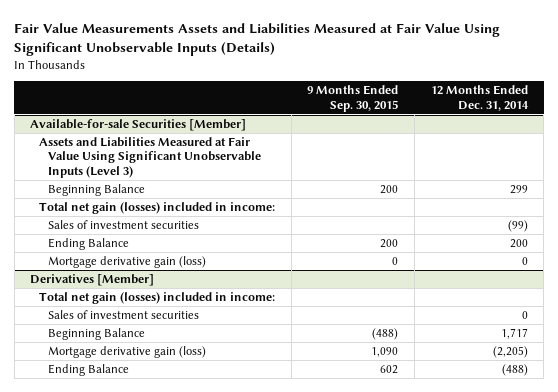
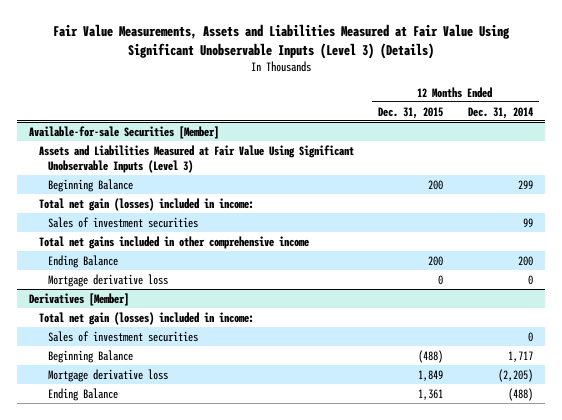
- Fair Value Measurements Assets and Liabilities Measured at Fair Value Using Significant Unobservable Inputs (Details)
+ Fair Value Measurements, Assets and Liabilities Measured at Fair Value Using Significant Unobservable Inputs (Level 3) (Details)
- | 9 Months Ended Sep. 30, 2015 | 12 Months Ended Dec. 31, 2014
+ | 12 Months Ended Dec. 31, 2015 | 12 Months Ended Dec. 31, 2014
@ Available-for-sale Securities [Member]
- Sales of investment securities | | (99)
+ Sales of investment securities | | 99
+ Total net gains included in other comprehensive income
- Mortgage derivative gain (loss) | 0 | 0
+ Mortgage derivative loss | 0 | 0
@ Derivatives [Member]
- Mortgage derivative gain (loss) | 1,090 | (2,205)
+ Mortgage derivative loss | 1,849 | (2,205)

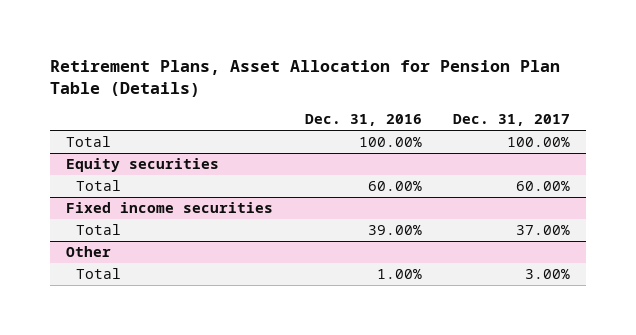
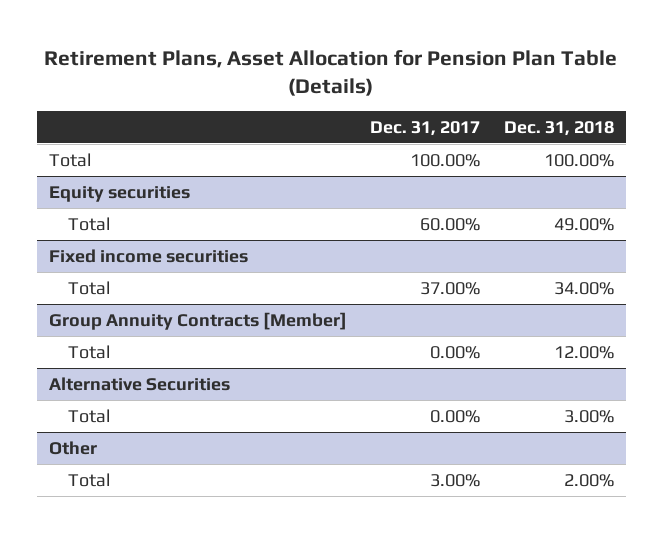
- | Dec. 31, 2016 | Dec. 31, 2017
+ | Dec. 31, 2017 | Dec. 31, 2018
+ Group Annuity Contracts [Member]
+ Total | 0.00% | 12.00%
+ Alternative Securities
+ Total | 0.00% | 3.00%

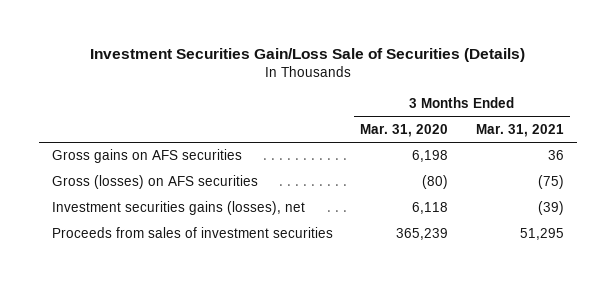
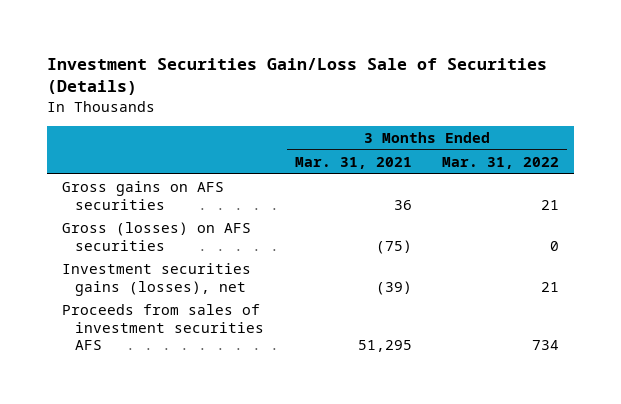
- | 3 Months Ended Mar. 31, 2020 | 3 Months Ended Mar. 31, 2021
+ | 3 Months Ended Mar. 31, 2021 | 3 Months Ended Mar. 31, 2022
- Proceeds from sales of investment securities | 365,239 | 51,295
+ Proceeds from sales of investment securities AFS | 51,295 | 734

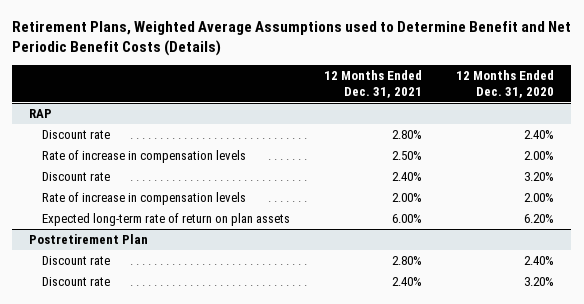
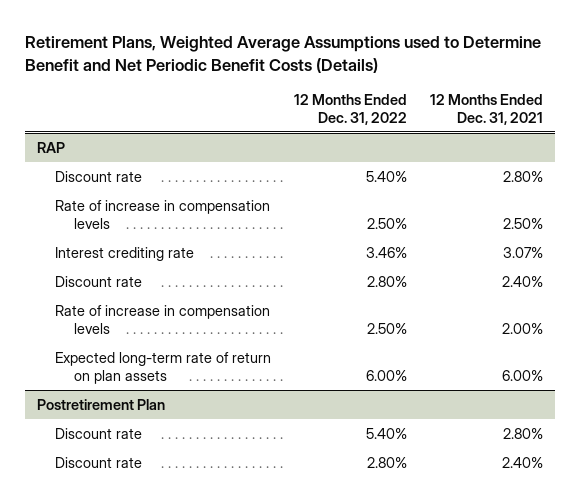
- | 12 Months Ended Dec. 31, 2021 | 12 Months Ended Dec. 31, 2020
+ | 12 Months Ended Dec. 31, 2022 | 12 Months Ended Dec. 31, 2021
@ RAP
+ Interest crediting rate | 3.46% | 3.07%

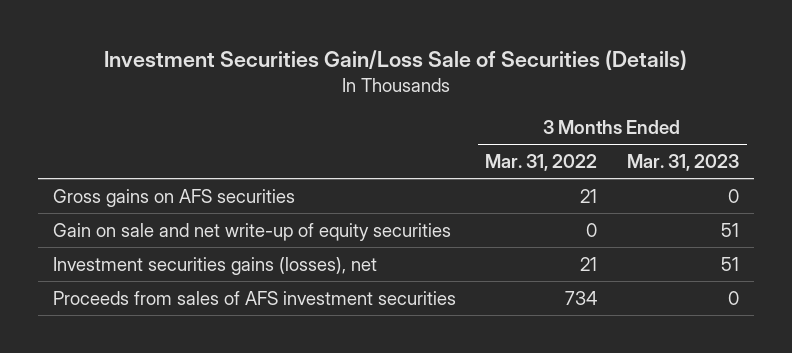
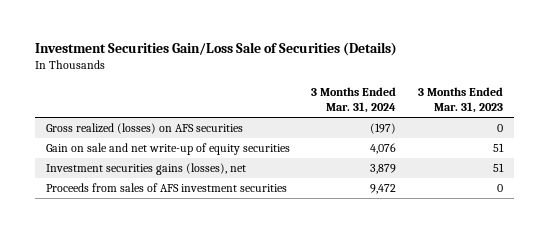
- | 3 Months Ended Mar. 31, 2022 | 3 Months Ended Mar. 31, 2023
+ | 3 Months Ended Mar. 31, 2024 | 3 Months Ended Mar. 31, 2023
- Gross gains on AFS securities | 21 | 0
+ Gross realized (losses) on AFS securities | (197) | 0

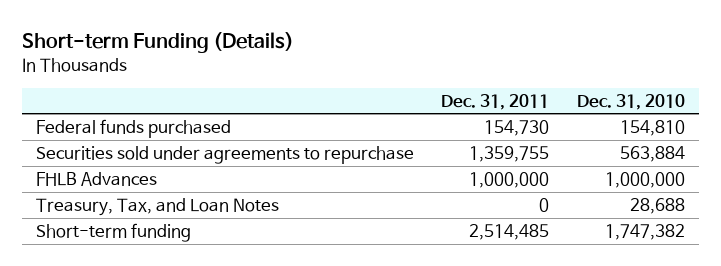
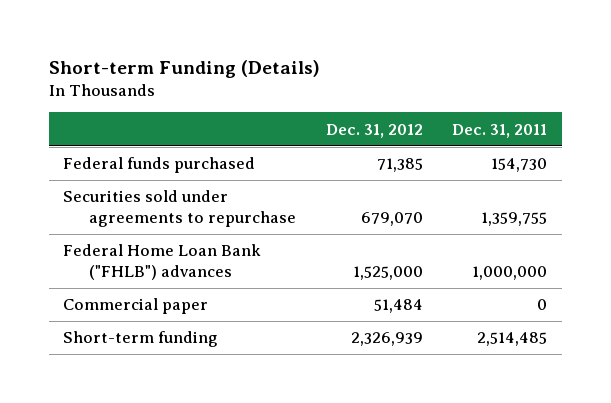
- | Dec. 31, 2011 | Dec. 31, 2010
+ | Dec. 31, 2012 | Dec. 31, 2011
- FHLB Advances | 1,000,000 | 1,000,000
- Treasury, Tax, and Loan Notes | 0 | 28,688
+ Federal Home Loan Bank ("FHLB") advances | 1,525,000 | 1,000,000
+ Commercial paper | 51,484 | 0

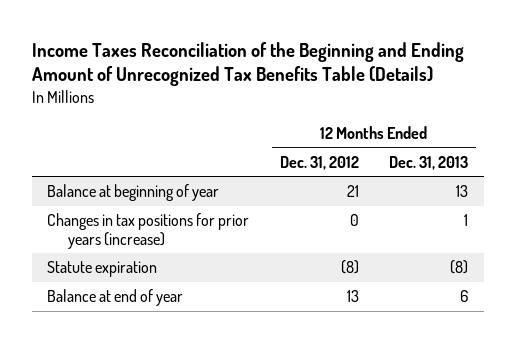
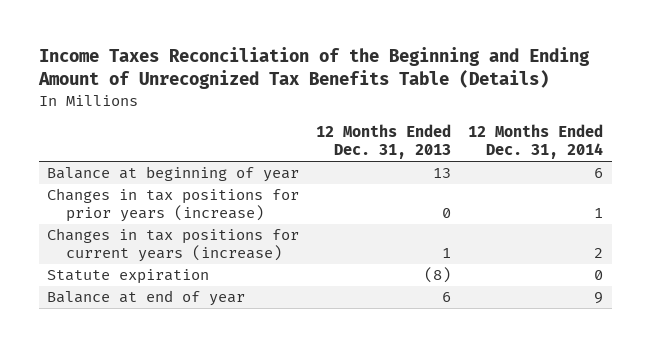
- | 12 Months Ended Dec. 31, 2012 | 12 Months Ended Dec. 31, 2013
+ | 12 Months Ended Dec. 31, 2013 | 12 Months Ended Dec. 31, 2014
- Changes in tax positions for prior years (increase) | 0 | 1
+ Changes in tax positions for prior years (increase) | 0 | 1
+ Changes in tax positions for current years (increase) | 1 | 2

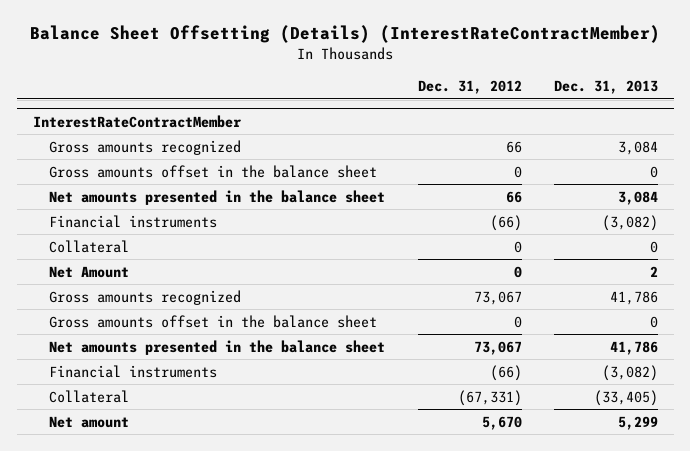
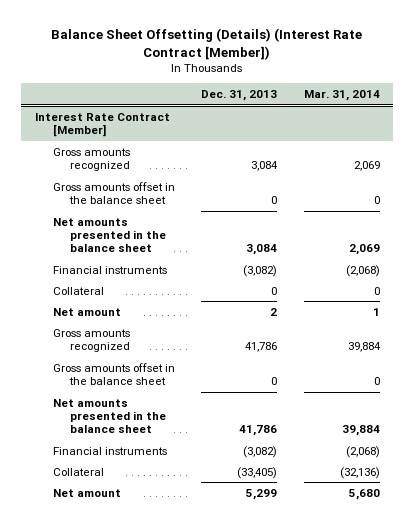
- Balance Sheet Offsetting (Details) (InterestRateContractMember)
+ Balance Sheet Offsetting (Details) (Interest Rate Contract [Member])
- | Dec. 31, 2012 | Dec. 31, 2013
+ | Dec. 31, 2013 | Mar. 31, 2014
- InterestRateContractMember
+ Interest Rate Contract [Member]
- Net Amount | 0 | 2
+ Net amount | 2 | 1

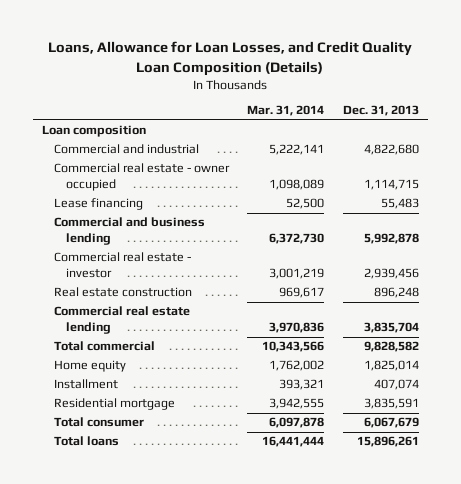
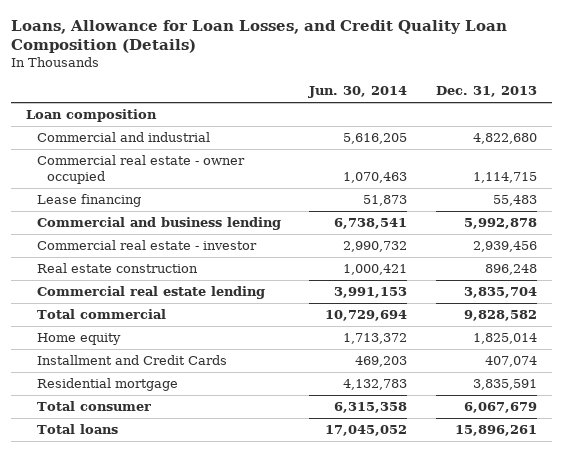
- | Mar. 31, 2014 | Dec. 31, 2013
+ | Jun. 30, 2014 | Dec. 31, 2013
- Installment | 393,321 | 407,074
+ Installment and Credit Cards | 469,203 | 407,074

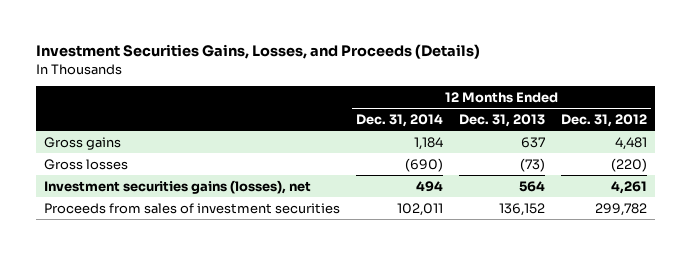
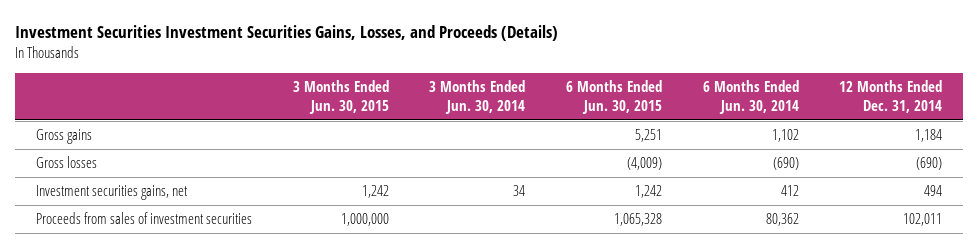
- Investment Securities Gains, Losses, and Proceeds (Details)
+ Investment Securities Investment Securities Gains, Losses, and Proceeds (Details)
- | 12 Months Ended Dec. 31, 2014 | 12 Months Ended Dec. 31, 2013 | 12 Months Ended Dec. 31, 2012
+ | 3 Months Ended Jun. 30, 2015 | 3 Months Ended Jun. 30, 2014 | 6 Months Ended Jun. 30, 2015 | 6 Months Ended Jun. 30, 2014 | 12 Months Ended Dec. 31, 2014
- Investment securities gains (losses), net | 494 | 564 | 4,261
+ Investment securities gains, net | 1,242 | 34 | 1,242 | 412 | 494

